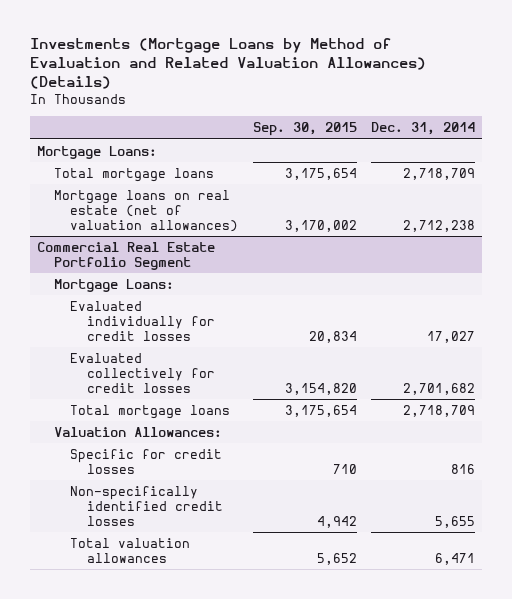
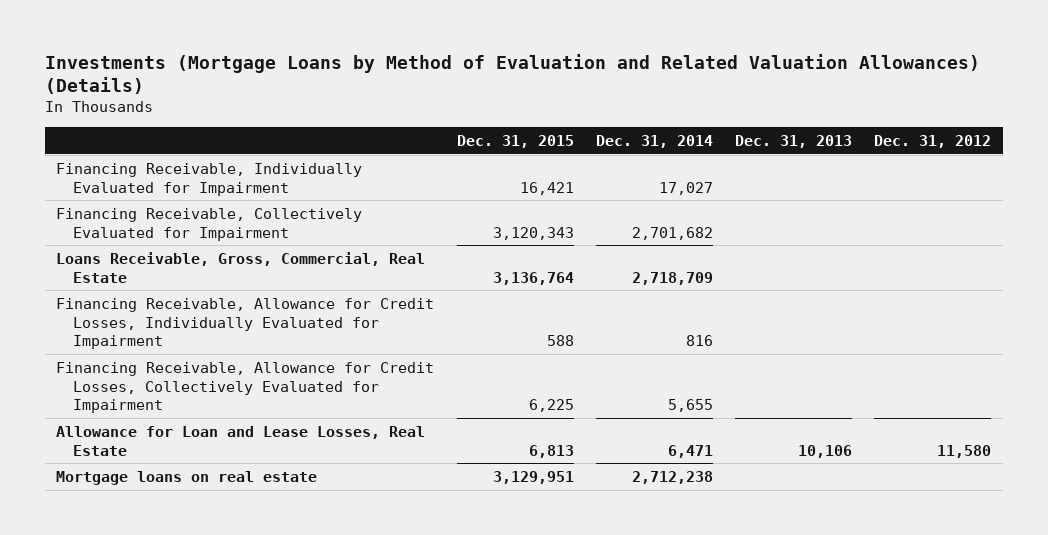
- | Sep. 30, 2015 | Dec. 31, 2014
+ | Dec. 31, 2015 | Dec. 31, 2014 | Dec. 31, 2013 | Dec. 31, 2012
- Mortgage Loans:
- Total mortgage loans | 3,175,654 | 2,718,709
- Mortgage loans on real estate (net of valuation allowances) | 3,170,002 | 2,712,238
- Commercial Real Estate Portfolio Segment
- Mortgage Loans:
- Evaluated individually for credit losses | 20,834 | 17,027
- Evaluated collectively for credit losses | 3,154,820 | 2,701,682
- Total mortgage loans | 3,175,654 | 2,718,709
- Valuation Allowances:
- Specific for credit losses | 710 | 816
- Non-specifically identified credit losses | 4,942 | 5,655
- Total valuation allowances | 5,652 | 6,471
+ Financing Receivable, Individually Evaluated for Impairment | 16,421 | 17,027 | |
+ Financing Receivable, Collectively Evaluated for Impairment | 3,120,343 | 2,701,682 | |
+ Loans Receivable, Gross, Commercial, Real Estate | 3,136,764 | 2,718,709 | |
+ Financing Receivable, Allowance for Credit Losses, Individually Evaluated for Impairment | 588 | 816 | |
+ Financing Receivable, Allowance for Credit Losses, Collectively Evaluated for Impairment | 6,225 | 5,655 | |
+ Allowance for Loan and Lease Losses, Real Estate | 6,813 | 6,471 | 10,106 | 11,580
+ Mortgage loans on real estate | 3,129,951 | 2,712,238 | |

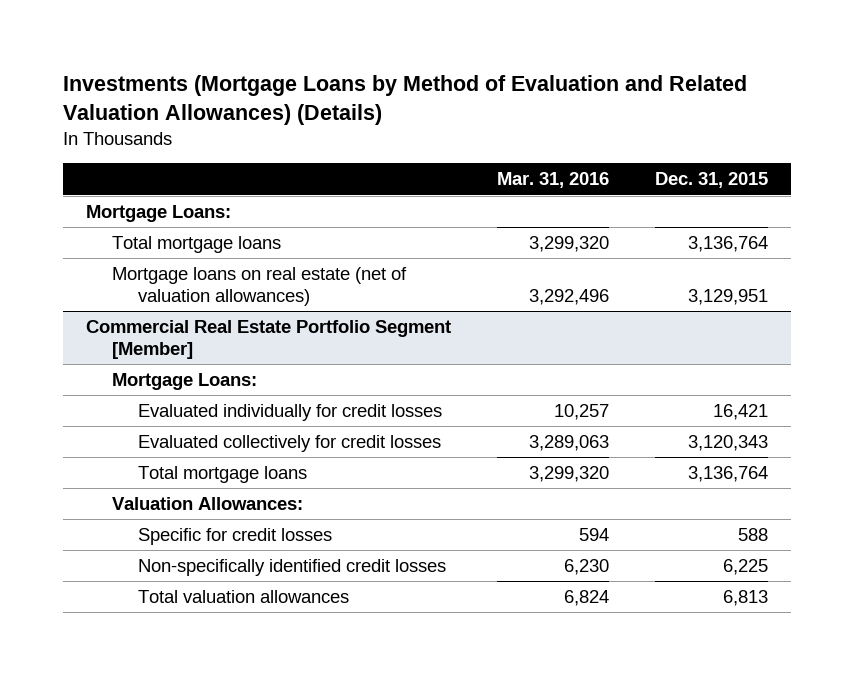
- | Dec. 31, 2015 | Dec. 31, 2014 | Dec. 31, 2013 | Dec. 31, 2012
+ | Mar. 31, 2016 | Dec. 31, 2015
- Financing Receivable, Individually Evaluated for Impairment | 16,421 | 17,027 | |
- Financing Receivable, Collectively Evaluated for Impairment | 3,120,343 | 2,701,682 | |
- Loans Receivable, Gross, Commercial, Real Estate | 3,136,764 | 2,718,709 | |
- Financing Receivable, Allowance for Credit Losses, Individually Evaluated for Impairment | 588 | 816 | |
- Financing Receivable, Allowance for Credit Losses, Collectively Evaluated for Impairment | 6,225 | 5,655 | |
- Allowance for Loan and Lease Losses, Real Estate | 6,813 | 6,471 | 10,106 | 11,580
- Mortgage loans on real estate | 3,129,951 | 2,712,238 | |
+ Mortgage Loans:
+ Total mortgage loans | 3,299,320 | 3,136,764
+ Mortgage loans on real estate (net of valuation allowances) | 3,292,496 | 3,129,951
+ Commercial Real Estate Portfolio Segment [Member]
+ Mortgage Loans:
+ Evaluated individually for credit losses | 10,257 | 16,421
+ Evaluated collectively for credit losses | 3,289,063 | 3,120,343
+ Total mortgage loans | 3,299,320 | 3,136,764
+ Valuation Allowances:
+ Specific for credit losses | 594 | 588
+ Non-specifically identified credit losses | 6,230 | 6,225
+ Total valuation allowances | 6,824 | 6,813

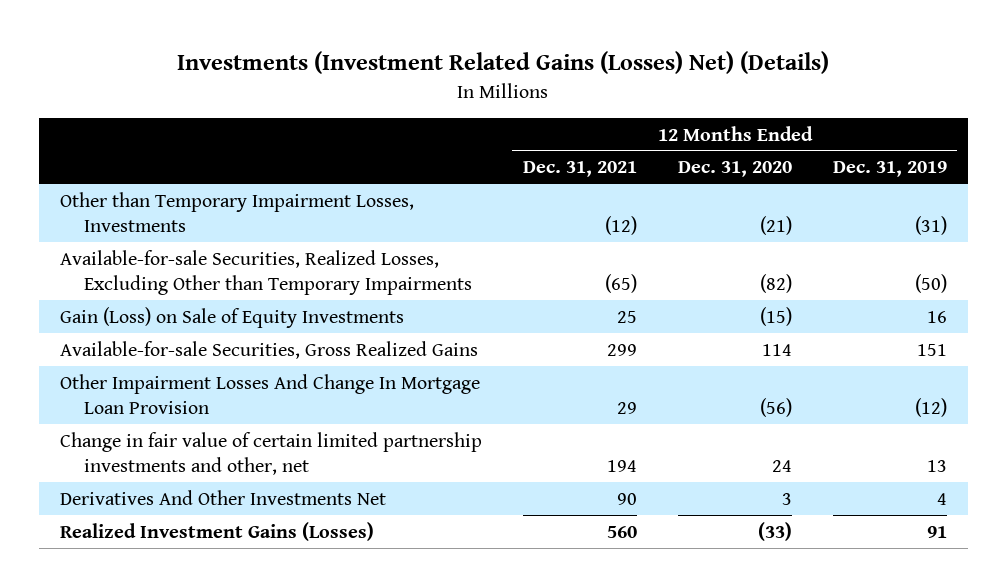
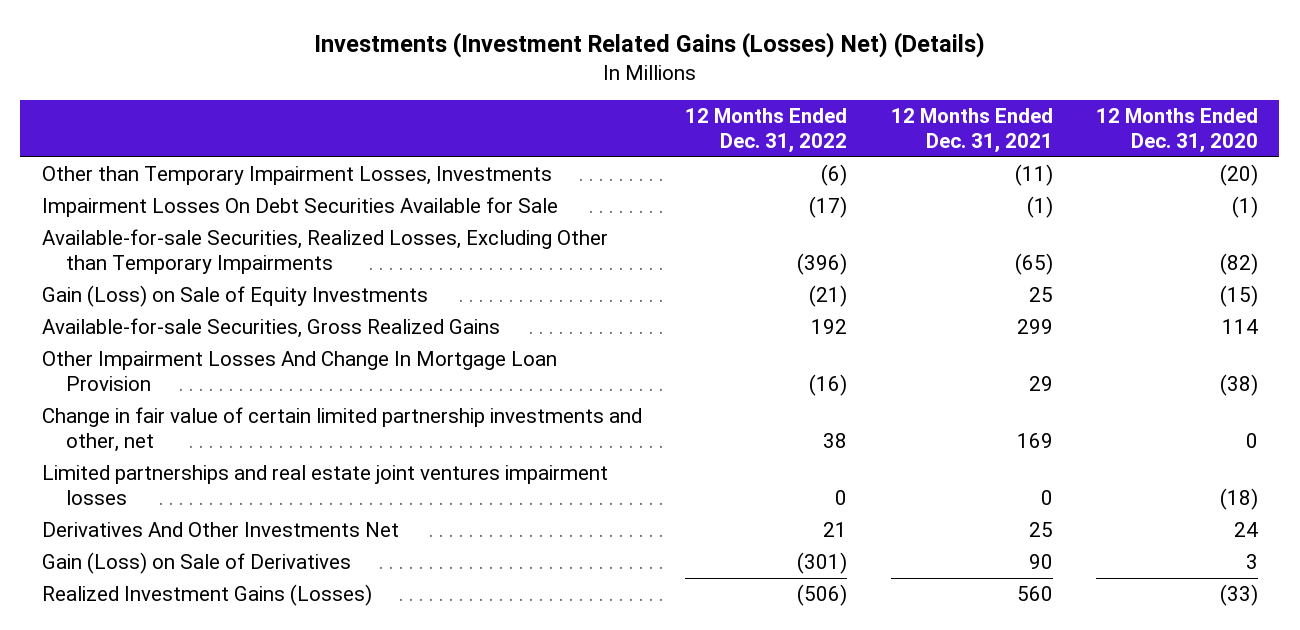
- | 12 Months Ended Dec. 31, 2021 | 12 Months Ended Dec. 31, 2020 | 12 Months Ended Dec. 31, 2019
+ | 12 Months Ended Dec. 31, 2022 | 12 Months Ended Dec. 31, 2021 | 12 Months Ended Dec. 31, 2020
- Other than Temporary Impairment Losses, Investments | (12) | (21) | (31)
+ Other than Temporary Impairment Losses, Investments | (6) | (11) | (20)
+ Impairment Losses On Debt Securities Available for Sale | (17) | (1) | (1)
- Other Impairment Losses And Change In Mortgage Loan Provision | 29 | (56) | (12)
- Change in fair value of certain limited partnership investments and other, net | 194 | 24 | 13
- Derivatives And Other Investments Net | 90 | 3 | 4
+ Other Impairment Losses And Change In Mortgage Loan Provision | (16) | 29 | (38)
+ Change in fair value of certain limited partnership investments and other, net | 38 | 169 | 0
+ Limited partnerships and real estate joint ventures impairment losses | 0 | 0 | (18)
+ Derivatives And Other Investments Net | 21 | 25 | 24
+ Gain (Loss) on Sale of Derivatives | (301) | 90 | 3

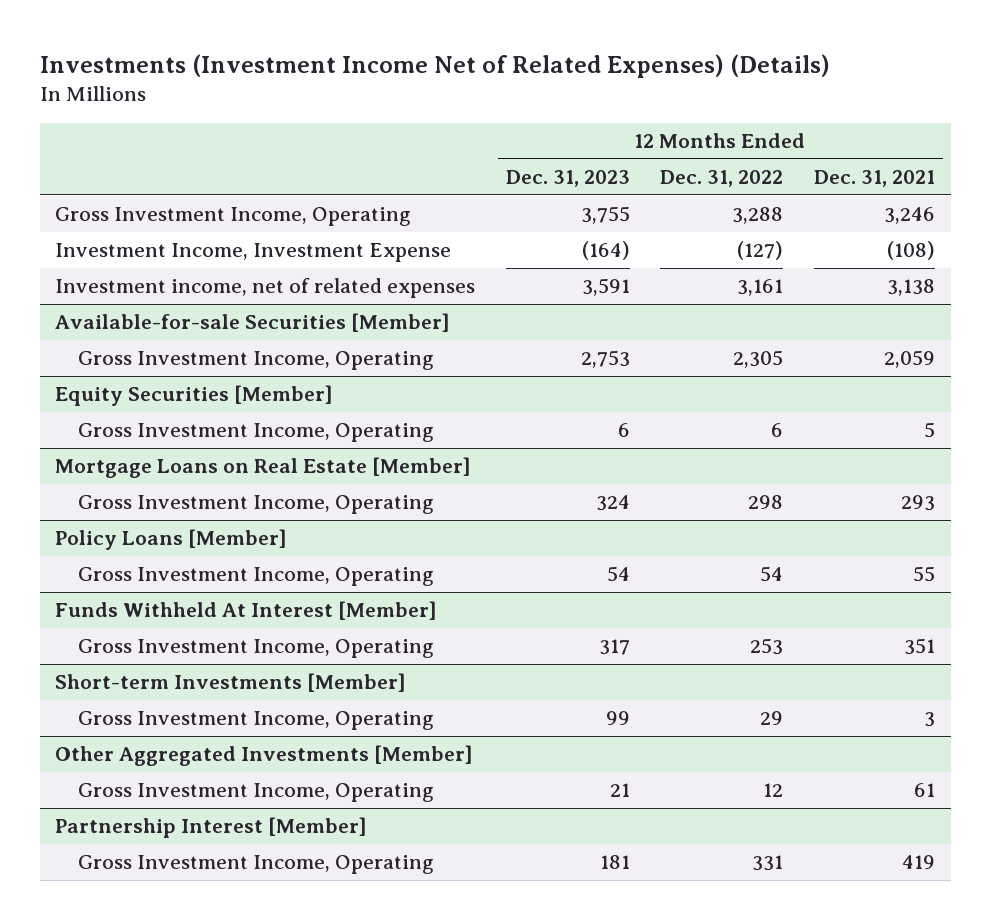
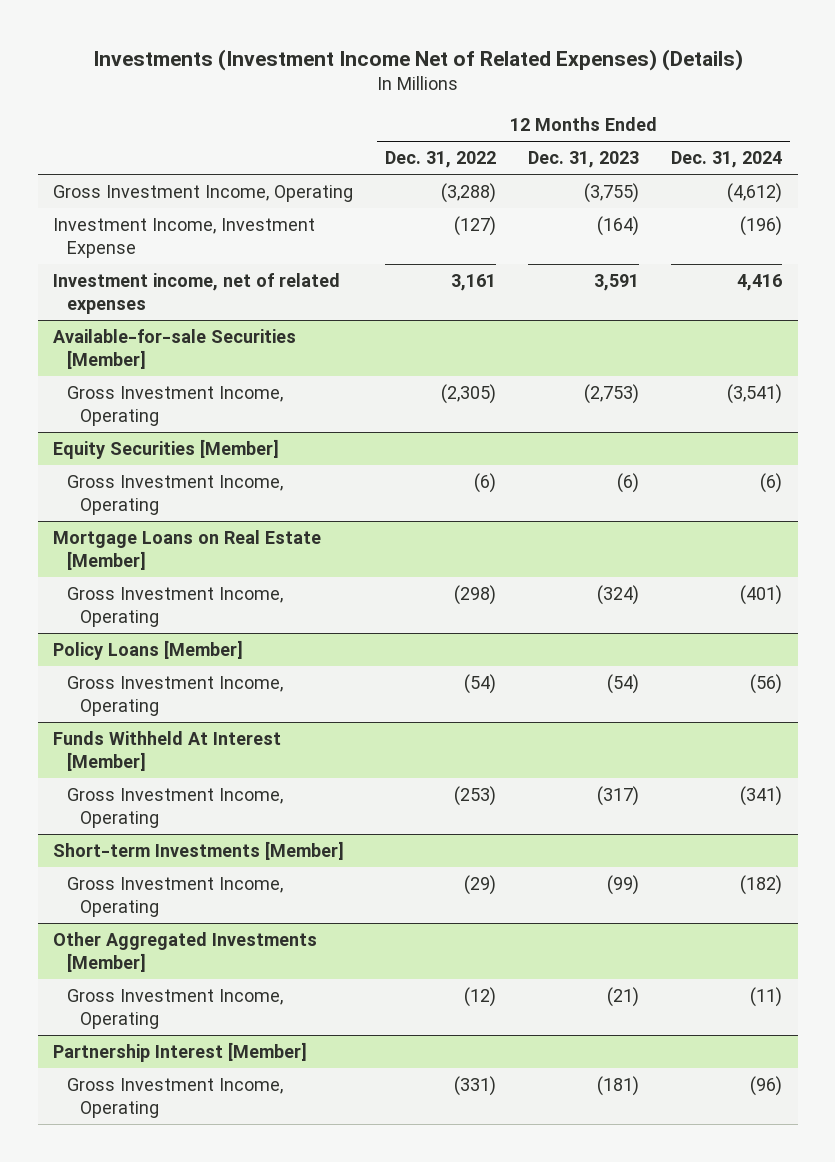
- | 12 Months Ended Dec. 31, 2023 | 12 Months Ended Dec. 31, 2022 | 12 Months Ended Dec. 31, 2021
+ | 12 Months Ended Dec. 31, 2022 | 12 Months Ended Dec. 31, 2023 | 12 Months Ended Dec. 31, 2024
- Gross Investment Income, Operating | 3,755 | 3,288 | 3,246
+ Gross Investment Income, Operating | (3,288) | (3,755) | (4,612)
@ Available-for-sale Securities [Member]
- Gross Investment Income, Operating | 2,753 | 2,305 | 2,059
+ Gross Investment Income, Operating | (2,305) | (2,753) | (3,541)
@ Equity Securities [Member]
- Gross Investment Income, Operating | 6 | 6 | 5
+ Gross Investment Income, Operating | (6) | (6) | (6)
@ Mortgage Loans on Real Estate [Member]
- Gross Investment Income, Operating | 324 | 298 | 293
+ Gross Investment Income, Operating | (298) | (324) | (401)
@ Policy Loans [Member]
- Gross Investment Income, Operating | 54 | 54 | 55
+ Gross Investment Income, Operating | (54) | (54) | (56)
@ Funds Withheld At Interest [Member]
- Gross Investment Income, Operating | 317 | 253 | 351
+ Gross Investment Income, Operating | (253) | (317) | (341)
@ Short-term Investments [Member]
- Gross Investment Income, Operating | 99 | 29 | 3
+ Gross Investment Income, Operating | (29) | (99) | (182)
@ Other Aggregated Investments [Member]
- Gross Investment Income, Operating | 21 | 12 | 61
+ Gross Investment Income, Operating | (12) | (21) | (11)
@ Partnership Interest [Member]
- Gross Investment Income, Operating | 181 | 331 | 419
+ Gross Investment Income, Operating | (331) | (181) | (96)

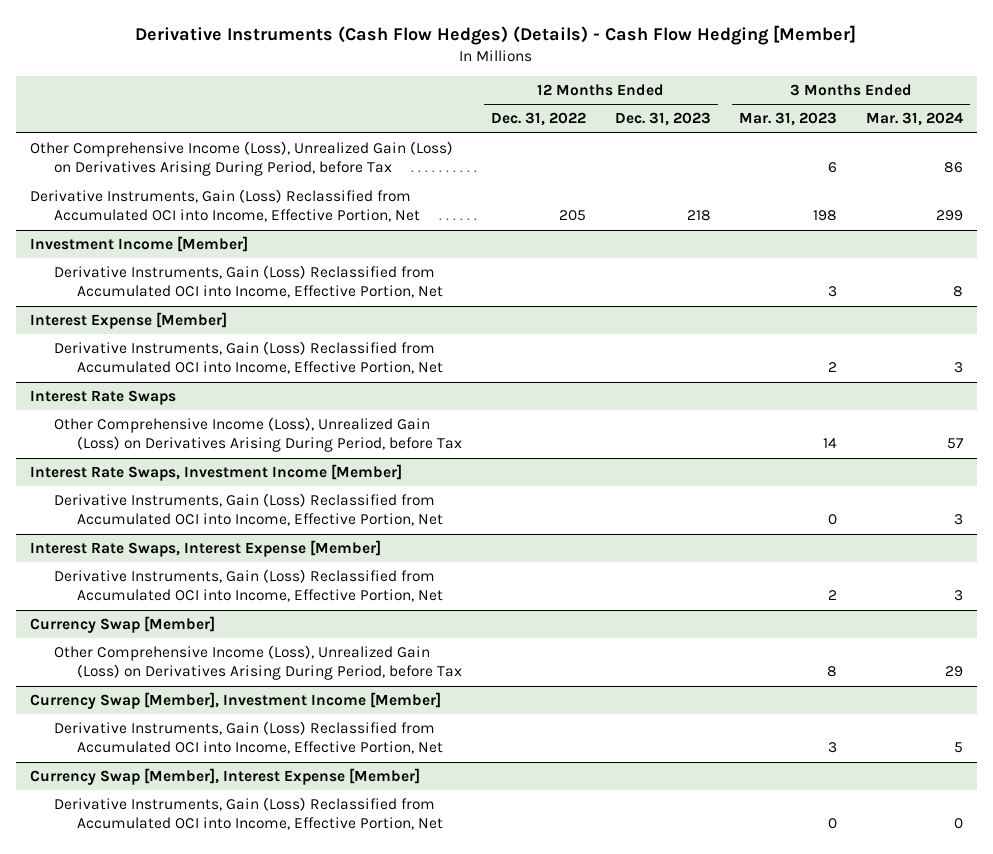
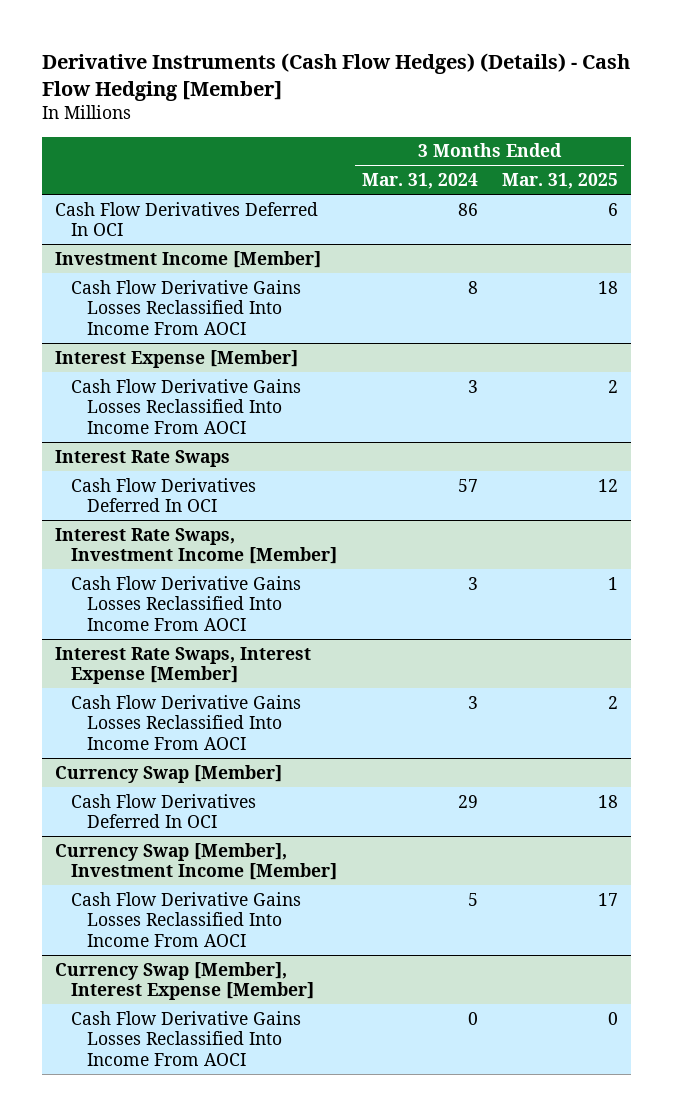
- | 12 Months Ended Dec. 31, 2022 | 12 Months Ended Dec. 31, 2023 | 3 Months Ended Mar. 31, 2023 | 3 Months Ended Mar. 31, 2024
+ | 3 Months Ended Mar. 31, 2024 | 3 Months Ended Mar. 31, 2025
- Other Comprehensive Income (Loss), Unrealized Gain (Loss) on Derivatives Arising During Period, before Tax | | | 6 | 86
- Derivative Instruments, Gain (Loss) Reclassified from Accumulated OCI into Income, Effective Portion, Net | 205 | 218 | 198 | 299
+ Cash Flow Derivatives Deferred In OCI | 86 | 6
@ Investment Income [Member]
- Derivative Instruments, Gain (Loss) Reclassified from Accumulated OCI into Income, Effective Portion, Net | | | 3 | 8
+ Cash Flow Derivative Gains Losses Reclassified Into Income From AOCI | 8 | 18
@ Interest Expense [Member]
- Derivative Instruments, Gain (Loss) Reclassified from Accumulated OCI into Income, Effective Portion, Net | | | 2 | 3
+ Cash Flow Derivative Gains Losses Reclassified Into Income From AOCI | 3 | 2
@ Interest Rate Swaps
- Other Comprehensive Income (Loss), Unrealized Gain (Loss) on Derivatives Arising During Period, before Tax | | | 14 | 57
+ Cash Flow Derivatives Deferred In OCI | 57 | 12
@ Interest Rate Swaps, Investment Income [Member]
- Derivative Instruments, Gain (Loss) Reclassified from Accumulated OCI into Income, Effective Portion, Net | | | 0 | 3
+ Cash Flow Derivative Gains Losses Reclassified Into Income From AOCI | 3 | 1
@ Interest Rate Swaps, Interest Expense [Member]
- Derivative Instruments, Gain (Loss) Reclassified from Accumulated OCI into Income, Effective Portion, Net | | | 2 | 3
+ Cash Flow Derivative Gains Losses Reclassified Into Income From AOCI | 3 | 2
@ Currency Swap [Member]
- Other Comprehensive Income (Loss), Unrealized Gain (Loss) on Derivatives Arising During Period, before Tax | | | 8 | 29
+ Cash Flow Derivatives Deferred In OCI | 29 | 18
@ Currency Swap [Member], Investment Income [Member]
- Derivative Instruments, Gain (Loss) Reclassified from Accumulated OCI into Income, Effective Portion, Net | | | 3 | 5
+ Cash Flow Derivative Gains Losses Reclassified Into Income From AOCI | 5 | 17
@ Currency Swap [Member], Interest Expense [Member]
- Derivative Instruments, Gain (Loss) Reclassified from Accumulated OCI into Income, Effective Portion, Net | | | 0 | 0
+ Cash Flow Derivative Gains Losses Reclassified Into Income From AOCI | 0 | 0

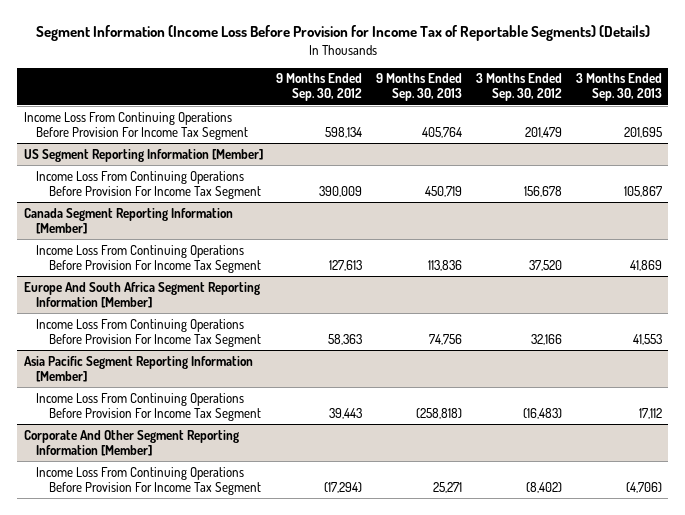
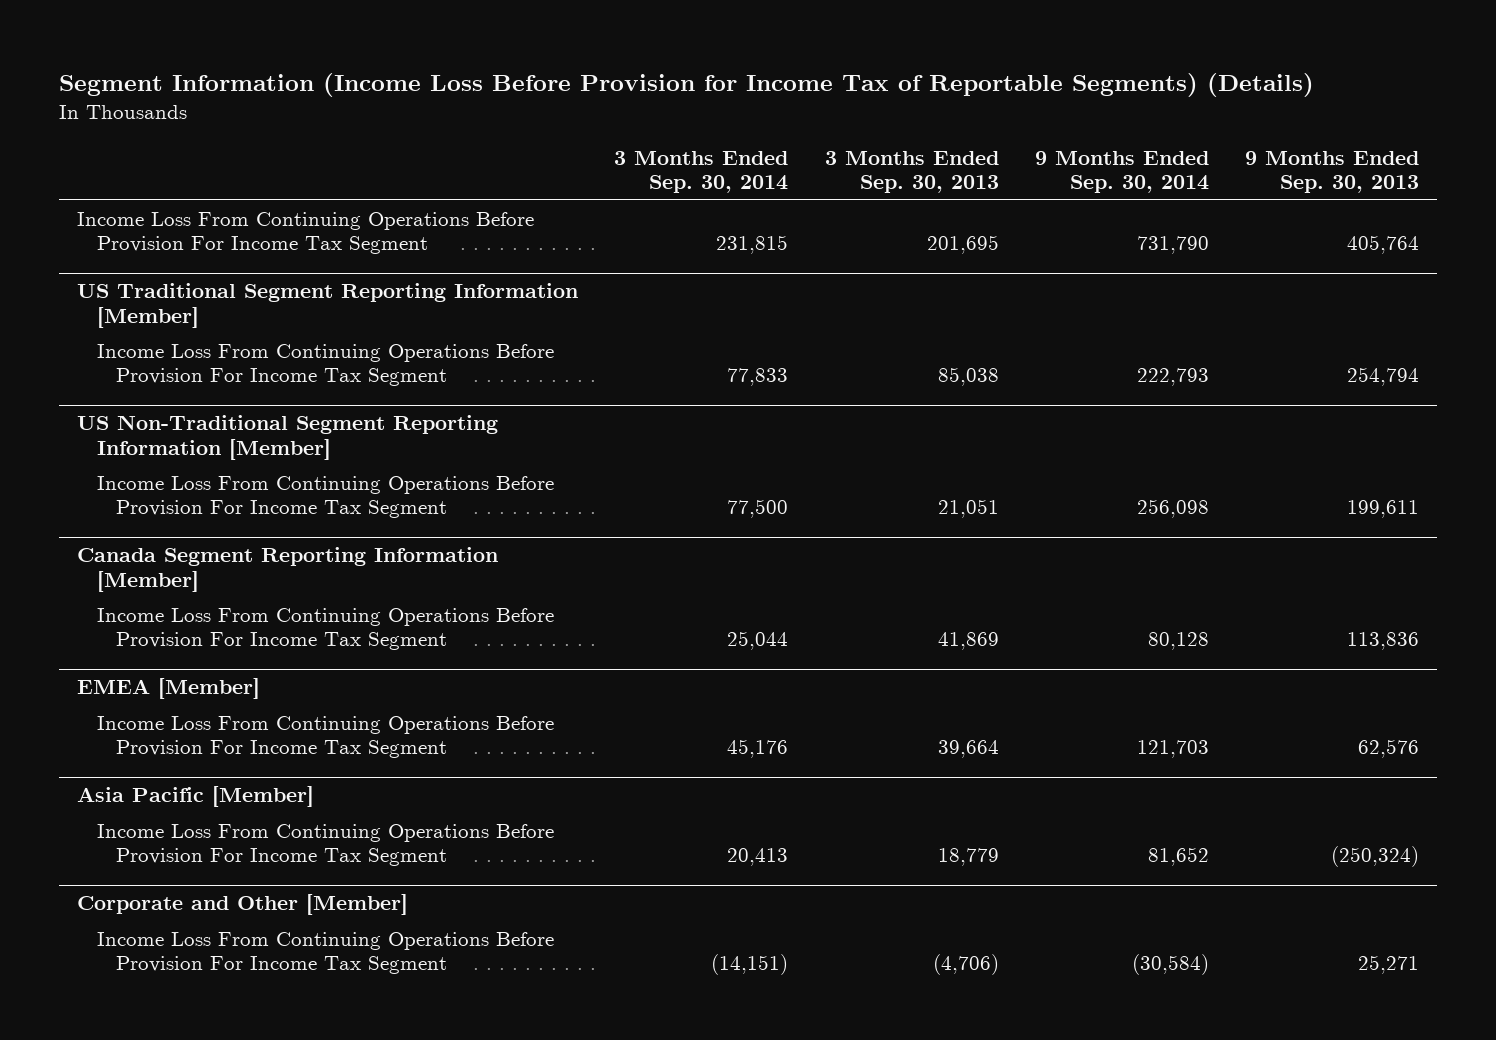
- | 9 Months Ended Sep. 30, 2012 | 9 Months Ended Sep. 30, 2013 | 3 Months Ended Sep. 30, 2012 | 3 Months Ended Sep. 30, 2013
+ | 3 Months Ended Sep. 30, 2014 | 3 Months Ended Sep. 30, 2013 | 9 Months Ended Sep. 30, 2014 | 9 Months Ended Sep. 30, 2013
- US Segment Reporting Information [Member]
- Income Loss From Continuing Operations Before Provision For Income Tax Segment | 390,009 | 450,719 | 156,678 | 105,867
+ US Traditional Segment Reporting Information [Member]
+ Income Loss From Continuing Operations Before Provision For Income Tax Segment | 77,833 | 85,038 | 222,793 | 254,794
+ US Non-Traditional Segment Reporting Information [Member]
+ Income Loss From Continuing Operations Before Provision For Income Tax Segment | 77,500 | 21,051 | 256,098 | 199,611
- Europe And South Africa Segment Reporting Information [Member]
- Income Loss From Continuing Operations Before Provision For Income Tax Segment | 58,363 | 74,756 | 32,166 | 41,553
- Asia Pacific Segment Reporting Information [Member]
- Income Loss From Continuing Operations Before Provision For Income Tax Segment | 39,443 | (258,818) | (16,483) | 17,112
- Corporate And Other Segment Reporting Information [Member]
+ EMEA [Member]
+ Income Loss From Continuing Operations Before Provision For Income Tax Segment | 45,176 | 39,664 | 121,703 | 62,576
+ Asia Pacific [Member]
+ Income Loss From Continuing Operations Before Provision For Income Tax Segment | 20,413 | 18,779 | 81,652 | (250,324)
+ Corporate and Other [Member]

